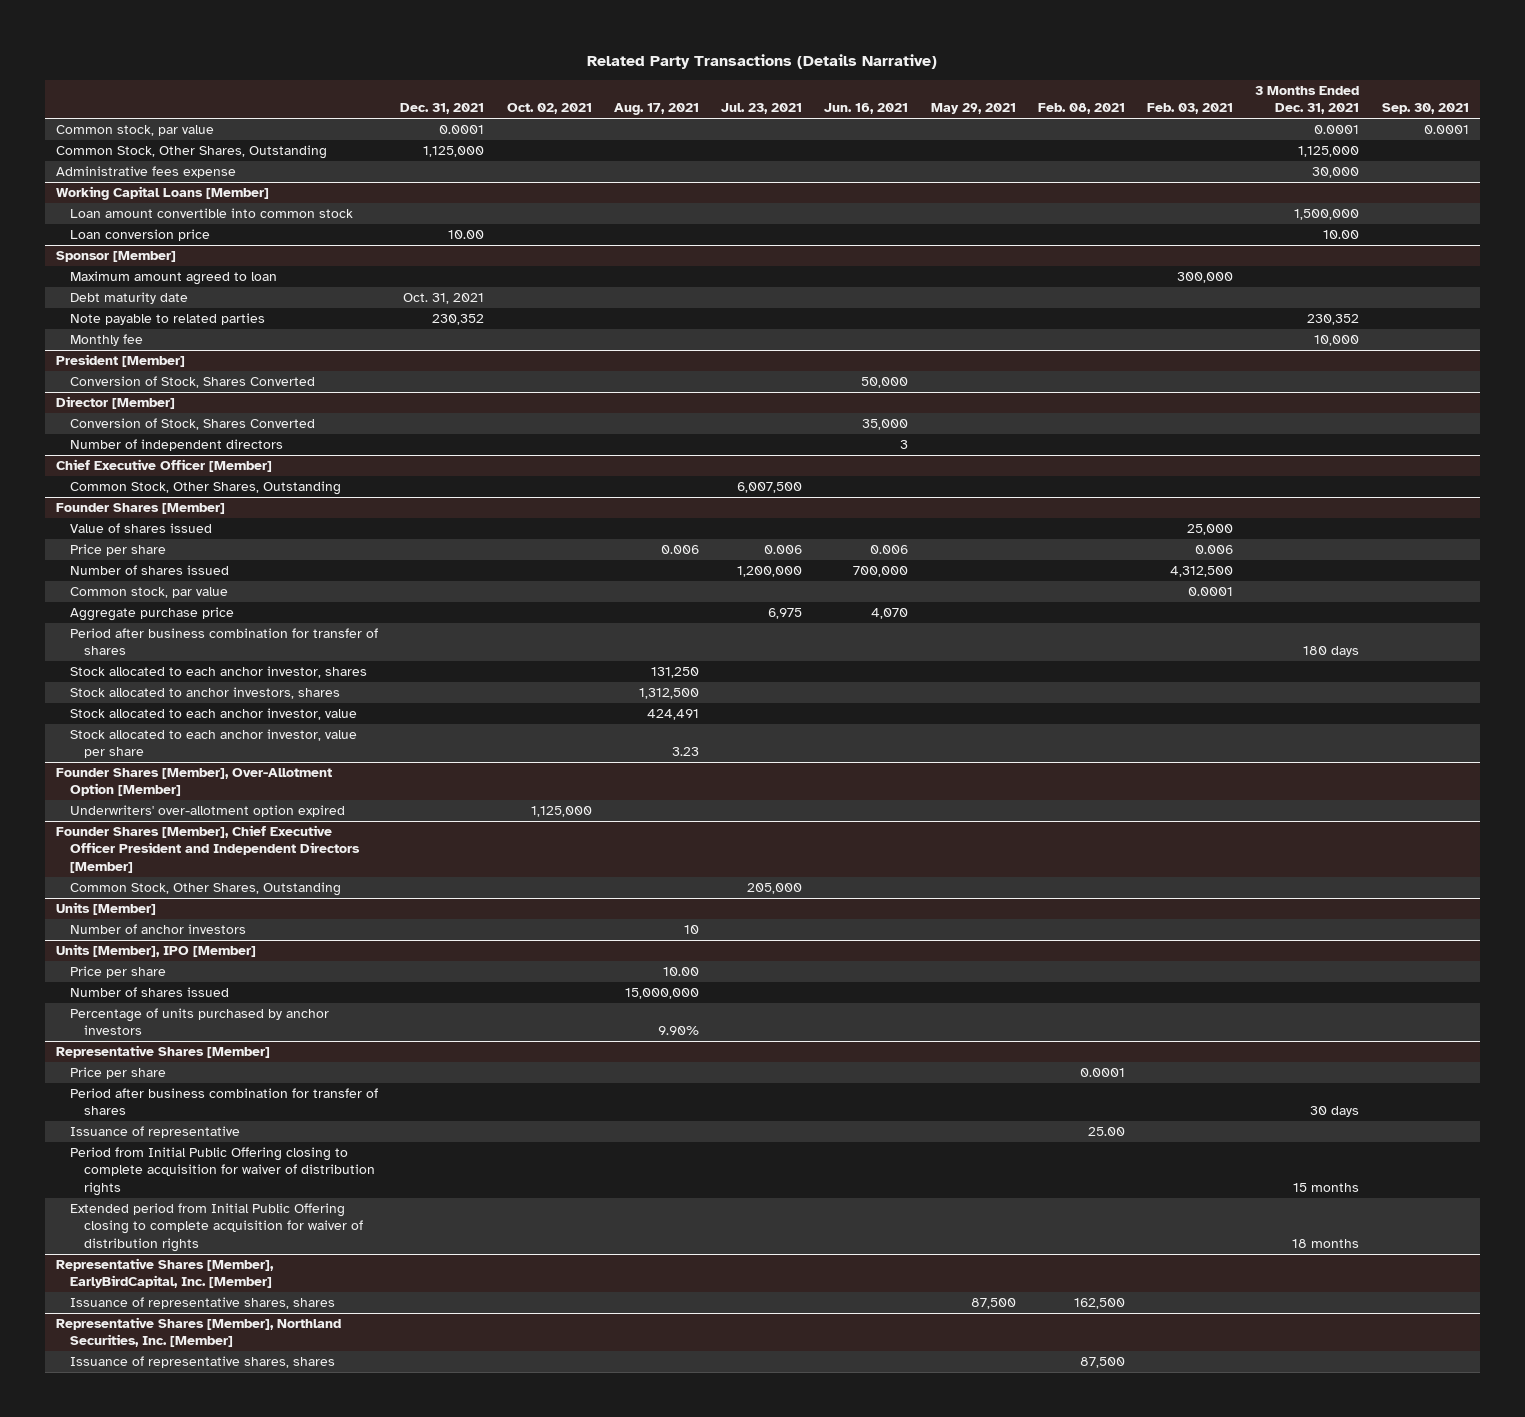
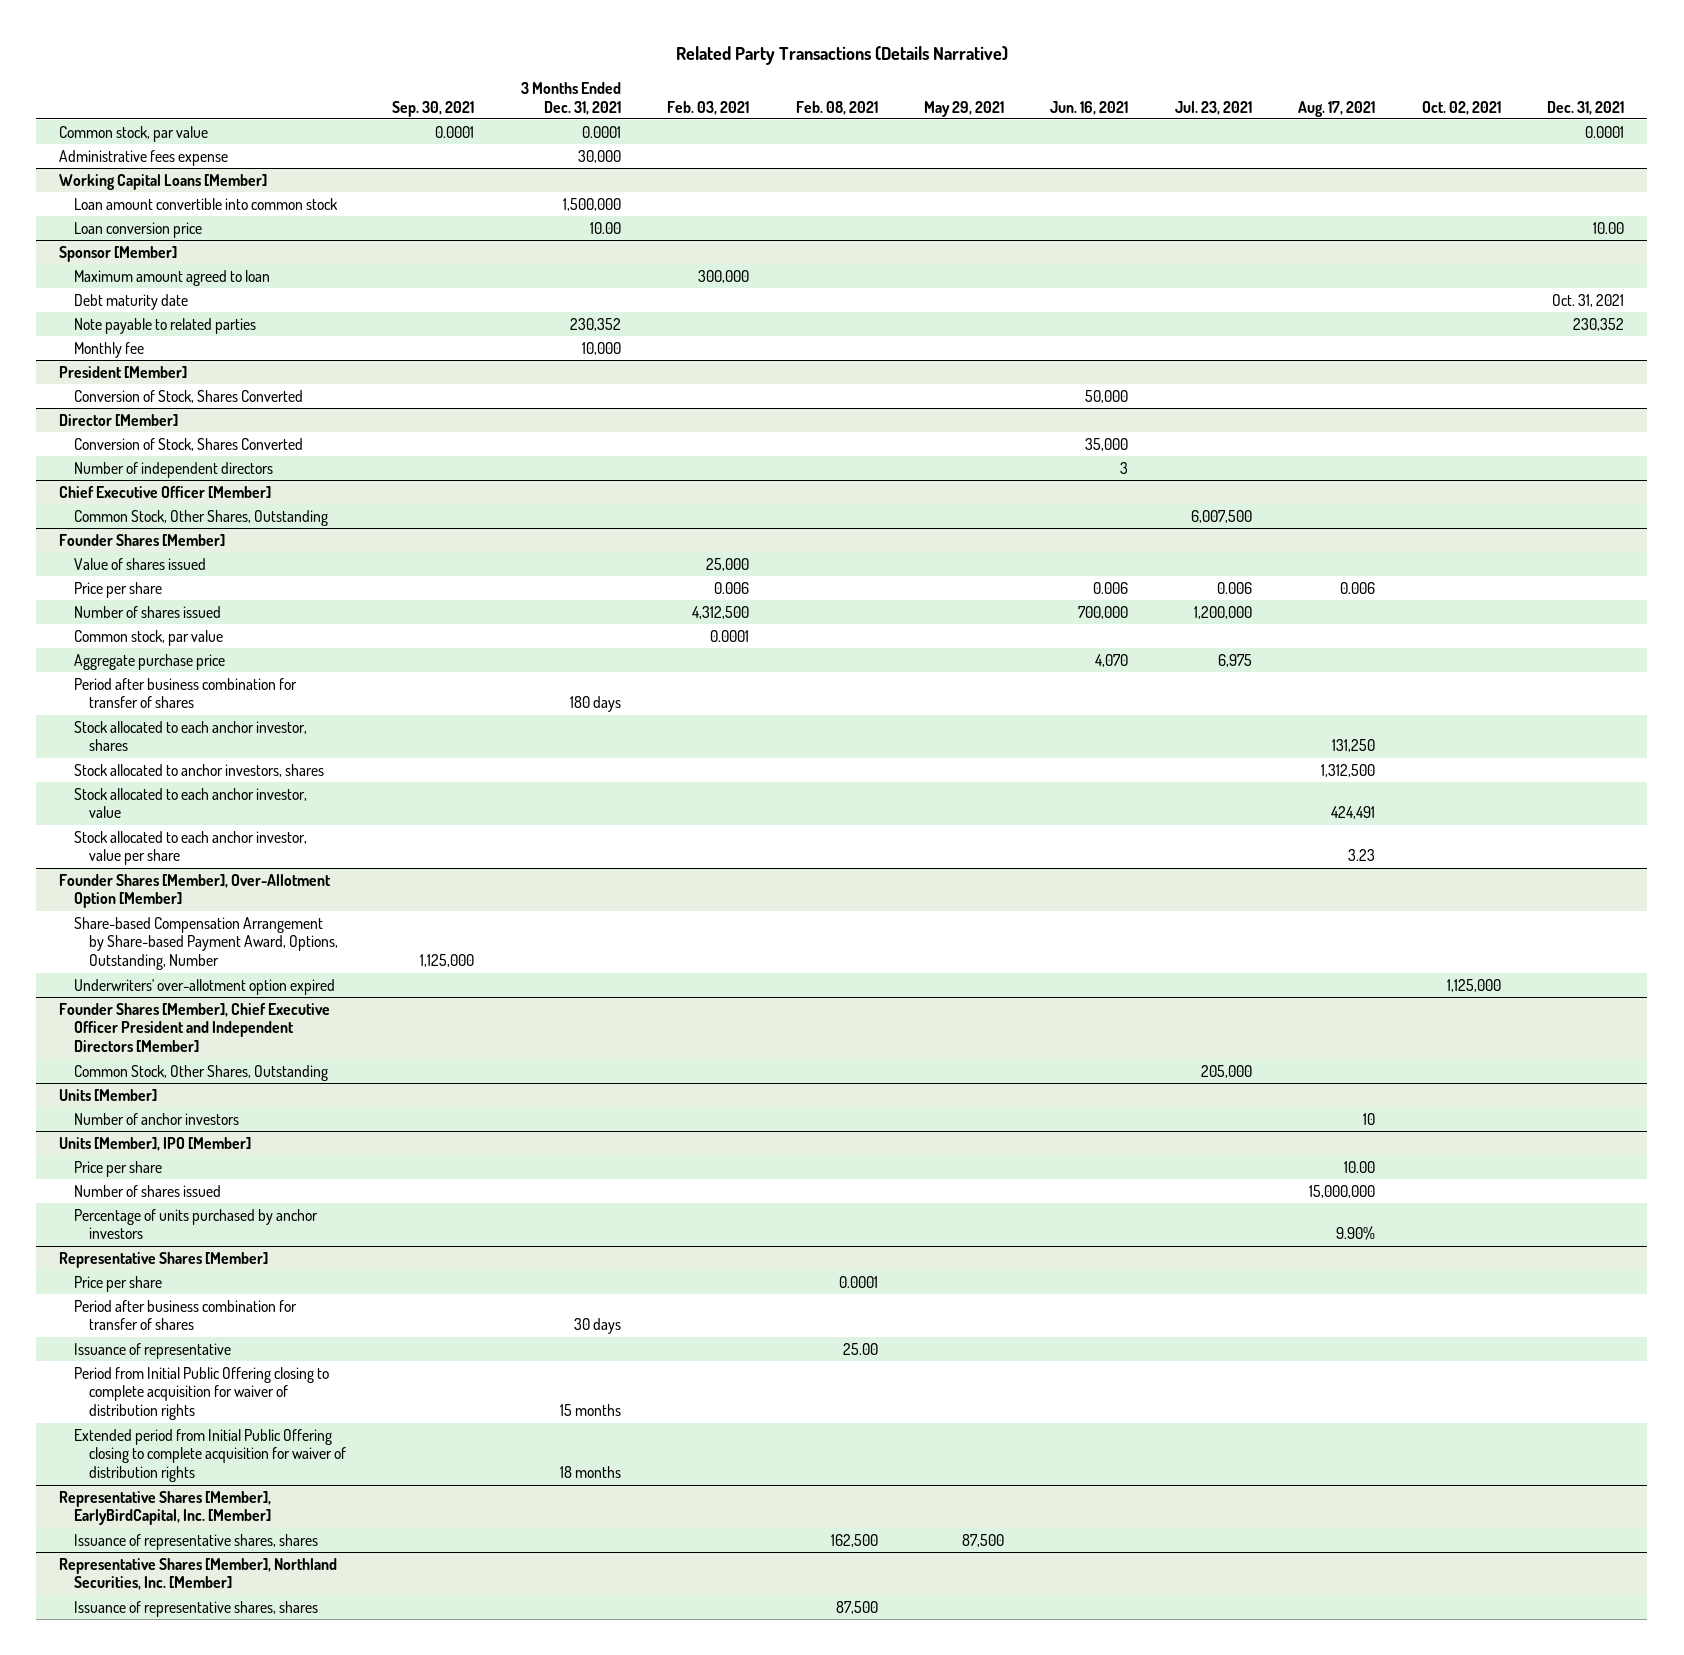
- | Dec. 31, 2021 | Oct. 02, 2021 | Aug. 17, 2021 | Jul. 23, 2021 | Jun. 16, 2021 | May 29, 2021 | Feb. 08, 2021 | Feb. 03, 2021 | 3 Months Ended Dec. 31, 2021 | Sep. 30, 2021
+ | Sep. 30, 2021 | 3 Months Ended Dec. 31, 2021 | Feb. 03, 2021 | Feb. 08, 2021 | May 29, 2021 | Jun. 16, 2021 | Jul. 23, 2021 | Aug. 17, 2021 | Oct. 02, 2021 | Dec. 31, 2021
- Common Stock, Other Shares, Outstanding | 1,125,000 | | | | | | | | 1,125,000 |
@ Founder Shares [Member], Over-Allotment Option [Member]
+ Share-based Compensation Arrangement by Share-based Payment Award, Options, Outstanding, Number | 1,125,000 | | | | | | | | |

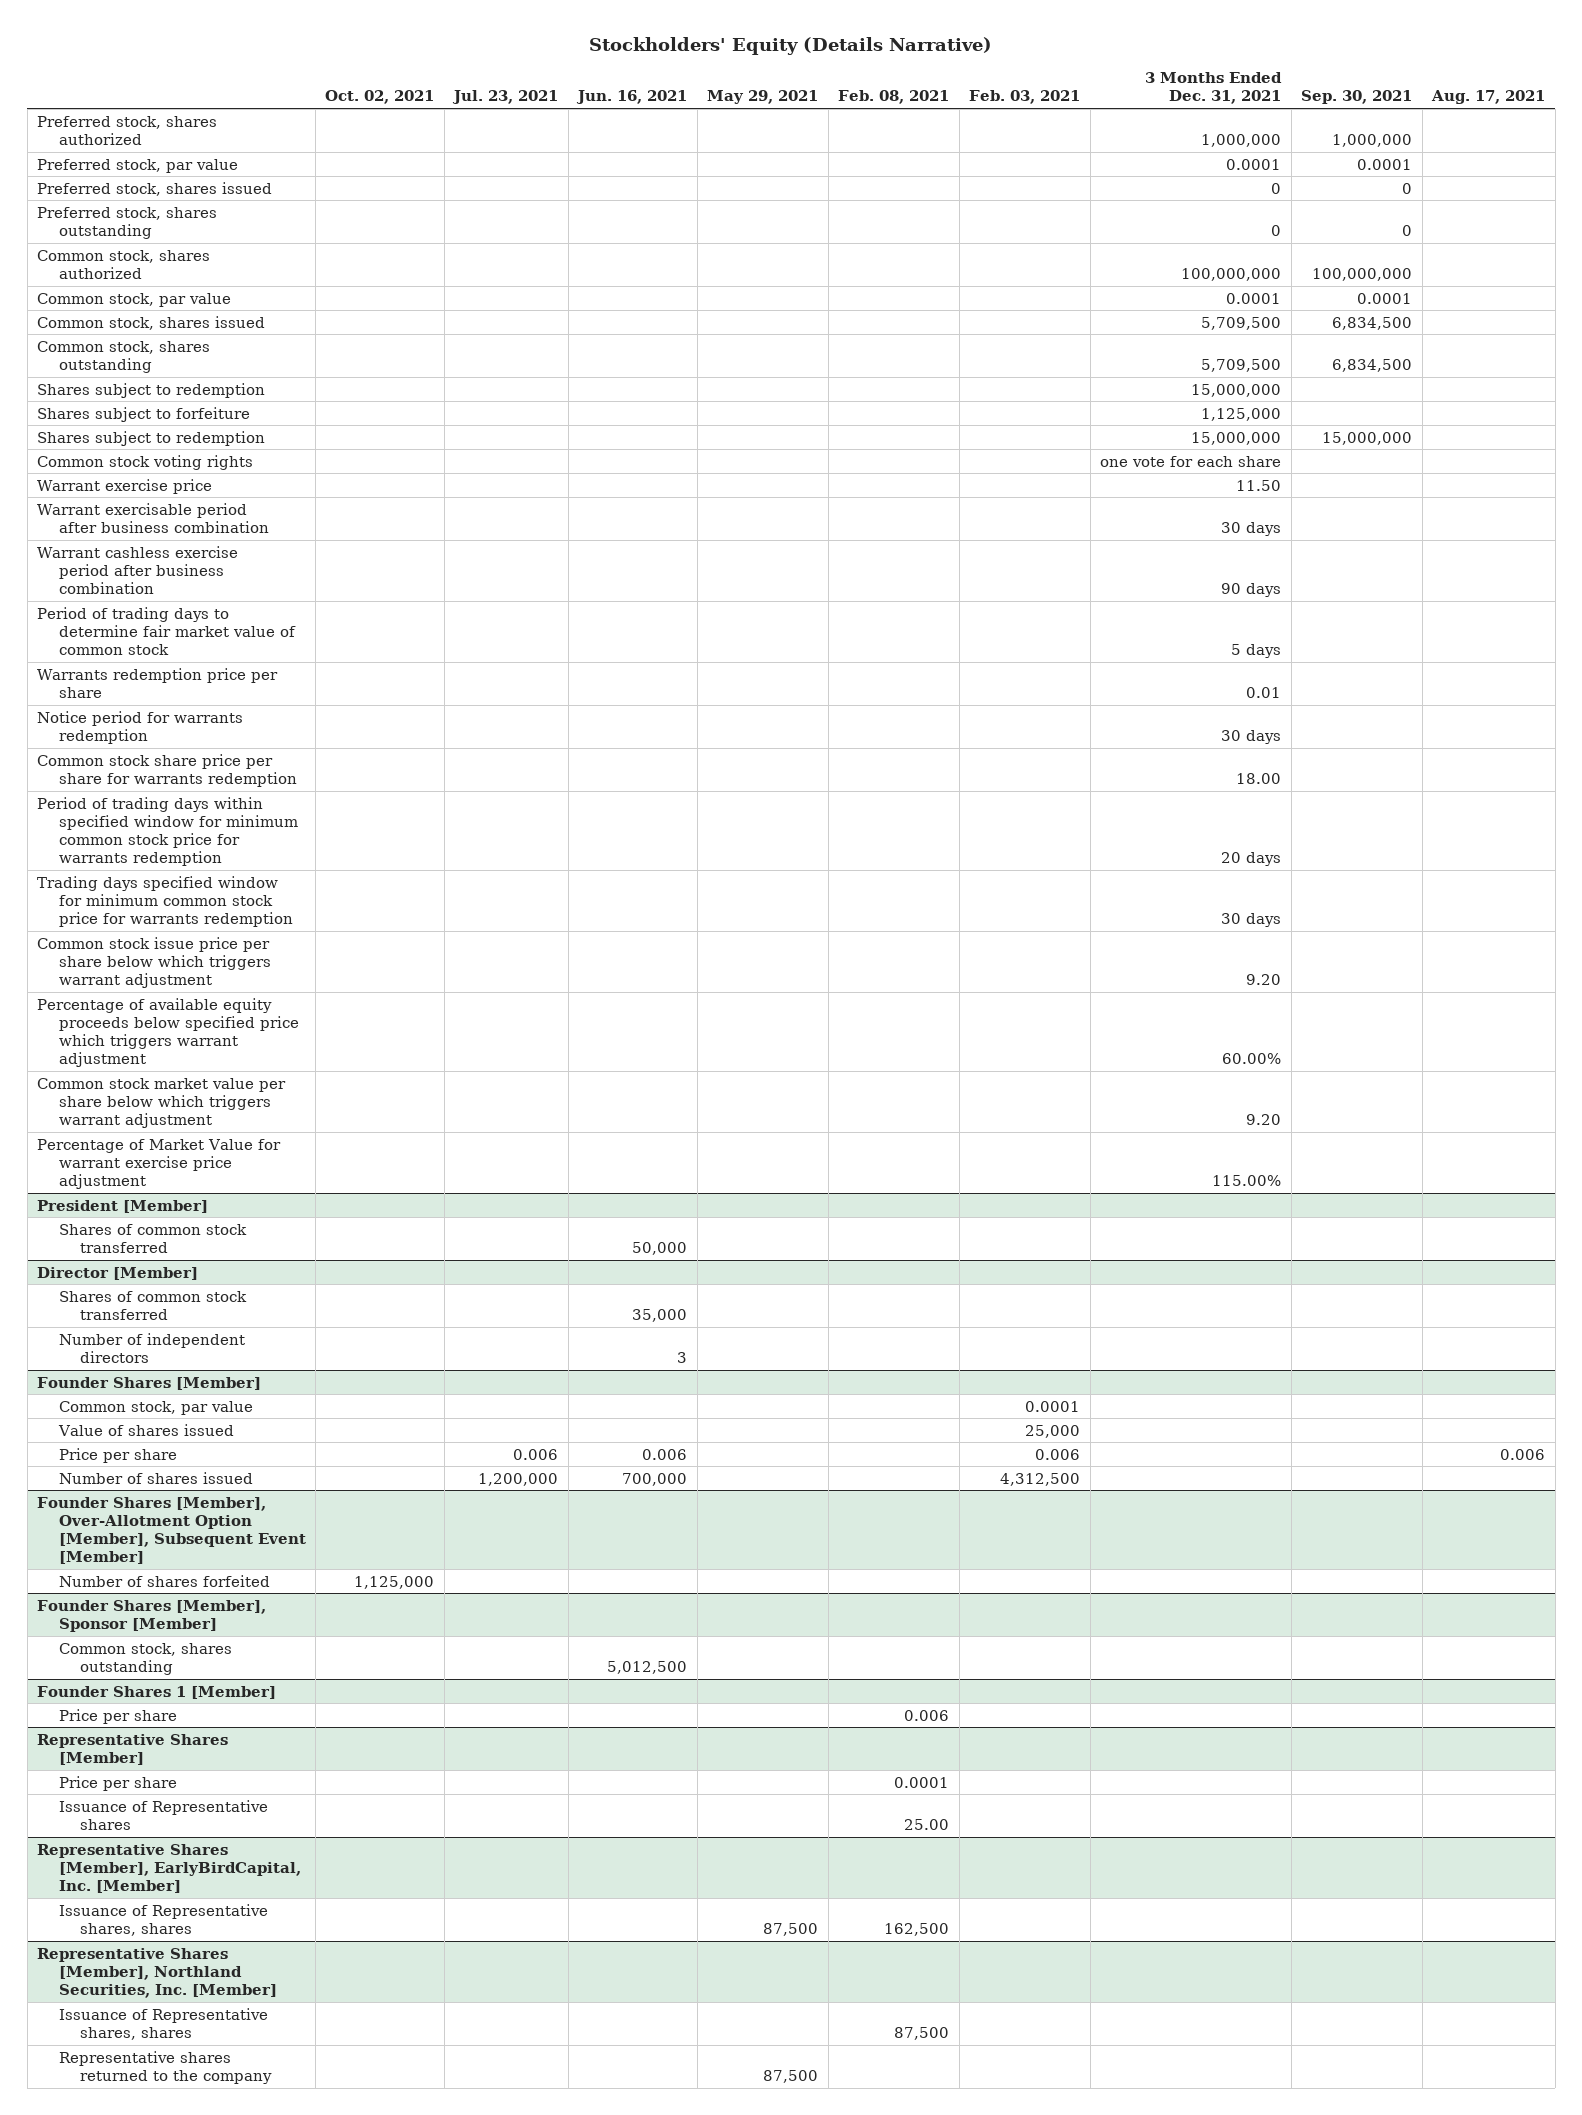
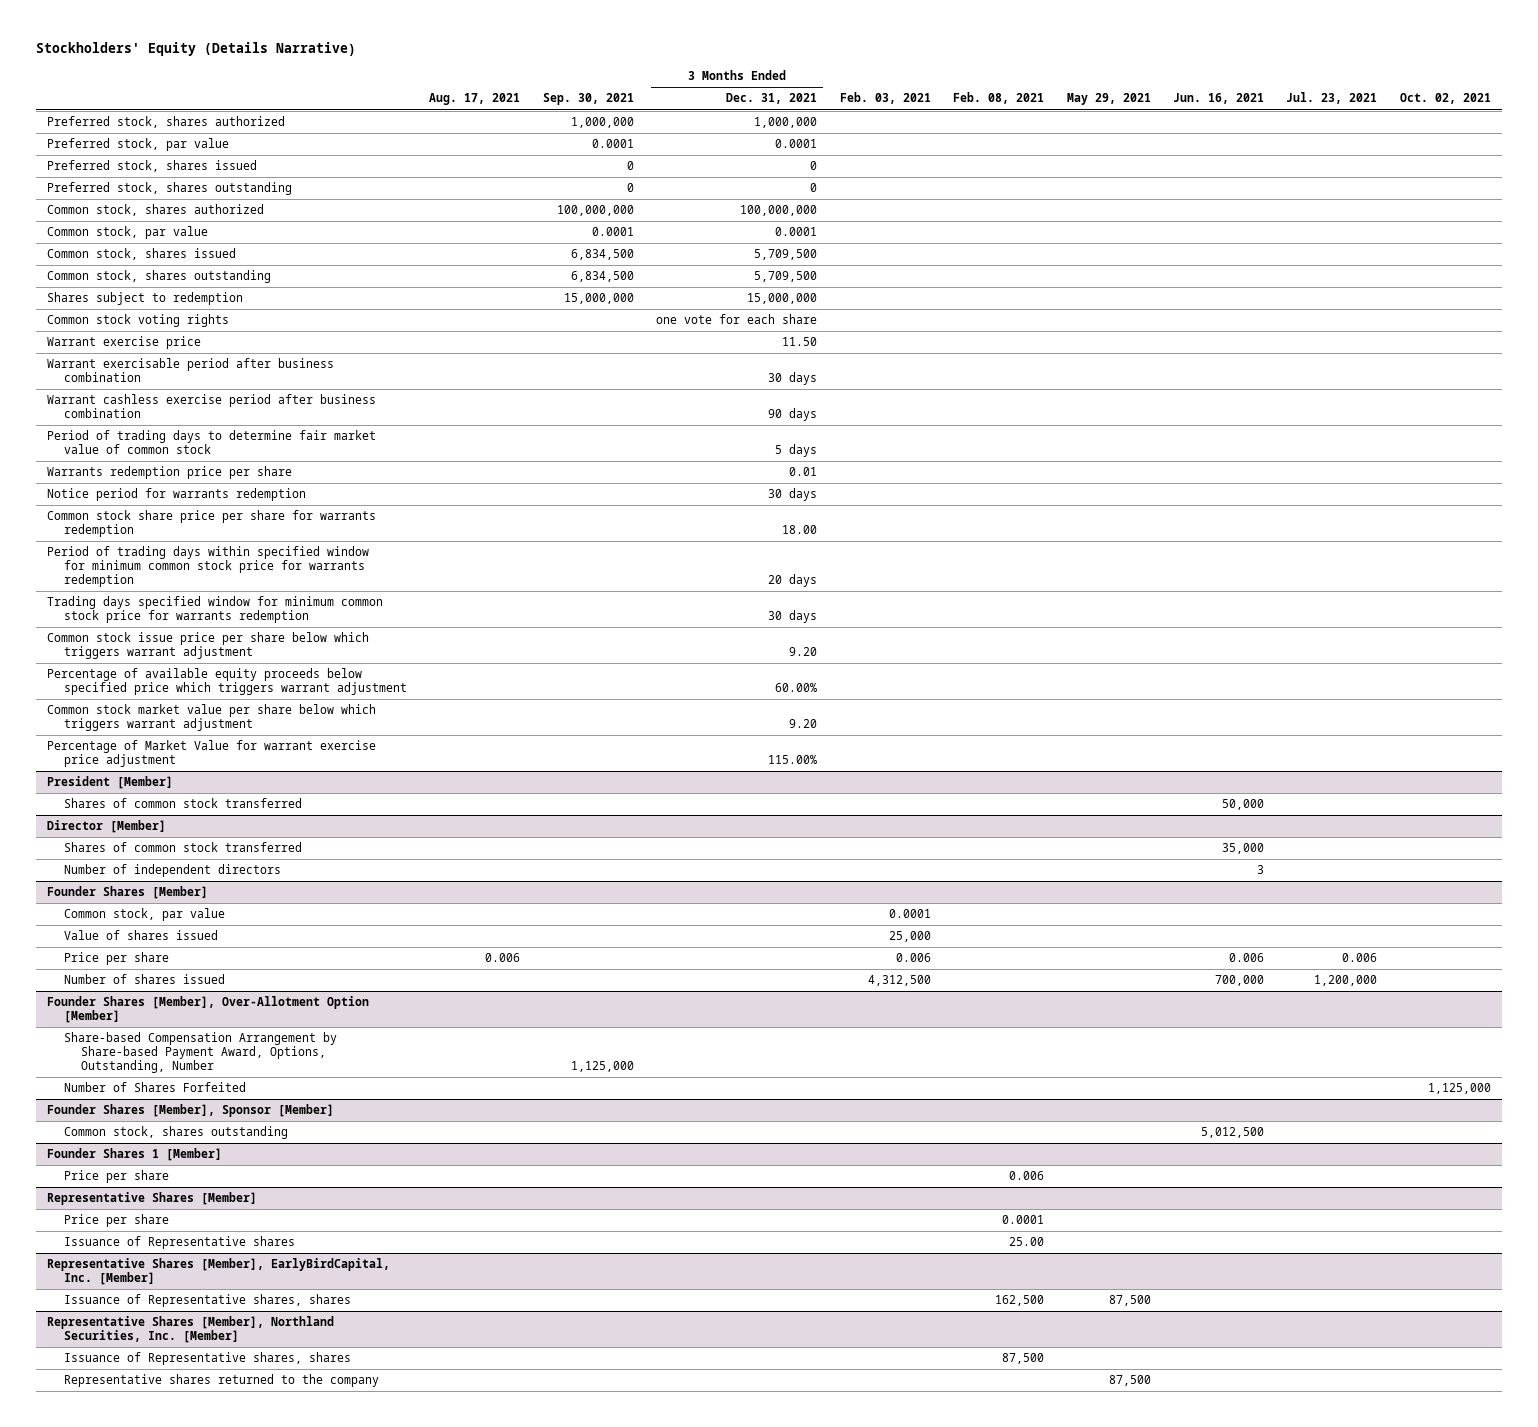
- | Oct. 02, 2021 | Jul. 23, 2021 | Jun. 16, 2021 | May 29, 2021 | Feb. 08, 2021 | Feb. 03, 2021 | 3 Months Ended Dec. 31, 2021 | Sep. 30, 2021 | Aug. 17, 2021
+ | Aug. 17, 2021 | Sep. 30, 2021 | 3 Months Ended Dec. 31, 2021 | Feb. 03, 2021 | Feb. 08, 2021 | May 29, 2021 | Jun. 16, 2021 | Jul. 23, 2021 | Oct. 02, 2021
- Shares subject to redemption | | | | | | | 15,000,000 | |
- Shares subject to forfeiture | | | | | | | 1,125,000 | |
- Founder Shares [Member], Over-Allotment Option [Member], Subsequent Event [Member]
- Number of shares forfeited | 1,125,000 | | | | | | | |
+ Founder Shares [Member], Over-Allotment Option [Member]
+ Share-based Compensation Arrangement by Share-based Payment Award, Options, Outstanding, Number | | 1,125,000 | | | | | | |
+ Number of Shares Forfeited | | | | | | | | | 1,125,000

